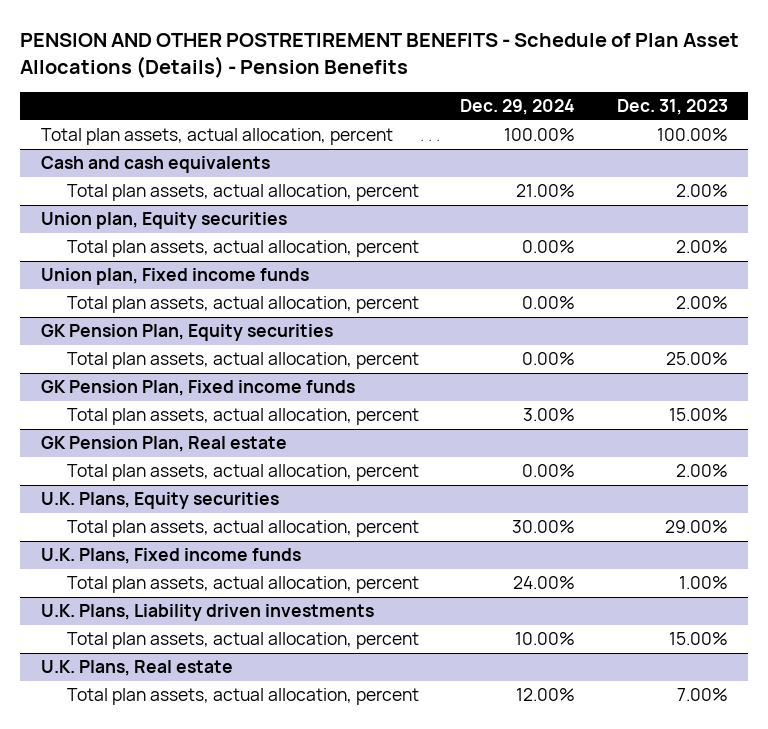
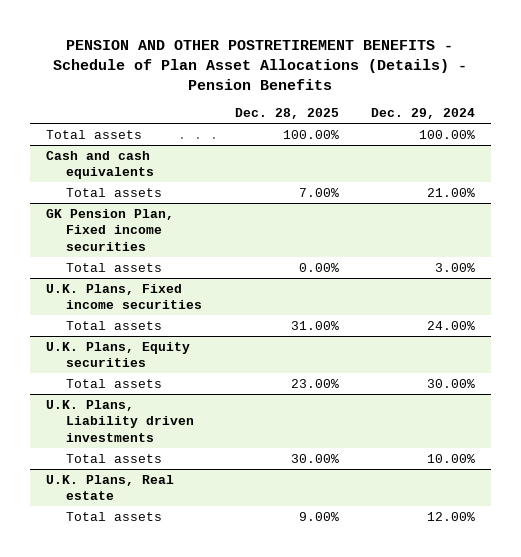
- | Dec. 29, 2024 | Dec. 31, 2023
+ | Dec. 28, 2025 | Dec. 29, 2024
- Total plan assets, actual allocation, percent | 100.00% | 100.00%
+ Total assets | 100.00% | 100.00%
@ Cash and cash equivalents
- Total plan assets, actual allocation, percent | 21.00% | 2.00%
- Union plan, Equity securities
- Total plan assets, actual allocation, percent | 0.00% | 2.00%
- Union plan, Fixed income funds
- Total plan assets, actual allocation, percent | 0.00% | 2.00%
- GK Pension Plan, Equity securities
- Total plan assets, actual allocation, percent | 0.00% | 25.00%
- GK Pension Plan, Fixed income funds
- Total plan assets, actual allocation, percent | 3.00% | 15.00%
- GK Pension Plan, Real estate
- Total plan assets, actual allocation, percent | 0.00% | 2.00%
@ Cash and cash equivalents
+ Total assets | 7.00% | 21.00%
+ GK Pension Plan, Fixed income securities
+ Total assets | 0.00% | 3.00%
+ U.K. Plans, Fixed income securities
+ Total assets | 31.00% | 24.00%
@ U.K. Plans, Equity securities
- Total plan assets, actual allocation, percent | 30.00% | 29.00%
- U.K. Plans, Fixed income funds
- Total plan assets, actual allocation, percent | 24.00% | 1.00%
@ U.K. Plans, Equity securities
+ Total assets | 23.00% | 30.00%
@ U.K. Plans, Liability driven investments
- Total plan assets, actual allocation, percent | 10.00% | 15.00%
+ Total assets | 30.00% | 10.00%
@ U.K. Plans, Real estate
- Total plan assets, actual allocation, percent | 12.00% | 7.00%
+ Total assets | 9.00% | 12.00%

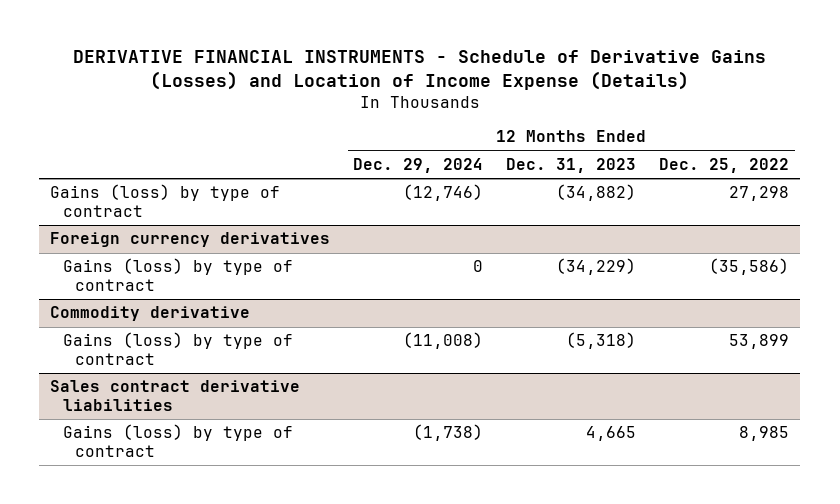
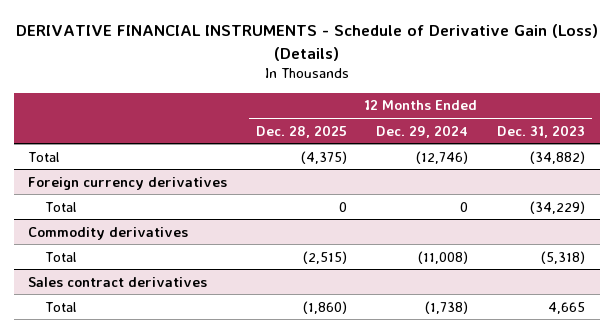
- DERIVATIVE FINANCIAL INSTRUMENTS - Schedule of Derivative Gains (Losses) and Location of Income Expense (Details)
+ DERIVATIVE FINANCIAL INSTRUMENTS - Schedule of Derivative Gain (Loss) (Details)
- | 12 Months Ended Dec. 29, 2024 | 12 Months Ended Dec. 31, 2023 | 12 Months Ended Dec. 25, 2022
+ | 12 Months Ended Dec. 28, 2025 | 12 Months Ended Dec. 29, 2024 | 12 Months Ended Dec. 31, 2023
- Gains (loss) by type of contract | (12,746) | (34,882) | 27,298
+ Total | (4,375) | (12,746) | (34,882)
@ Foreign currency derivatives
- Gains (loss) by type of contract | 0 | (34,229) | (35,586)
- Commodity derivative
- Gains (loss) by type of contract | (11,008) | (5,318) | 53,899
- Sales contract derivative liabilities
- Gains (loss) by type of contract | (1,738) | 4,665 | 8,985
@ Foreign currency derivatives
+ Total | 0 | 0 | (34,229)
+ Commodity derivatives
+ Total | (2,515) | (11,008) | (5,318)
+ Sales contract derivatives
+ Total | (1,860) | (1,738) | 4,665

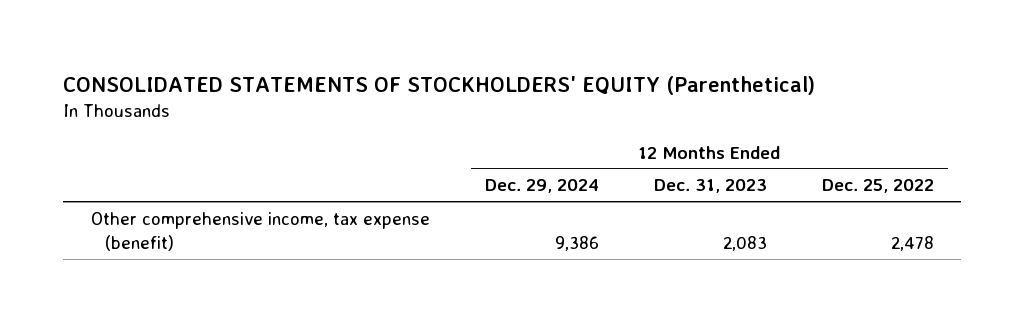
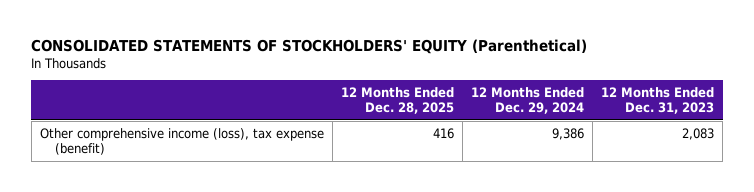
- | 12 Months Ended Dec. 29, 2024 | 12 Months Ended Dec. 31, 2023 | 12 Months Ended Dec. 25, 2022
+ | 12 Months Ended Dec. 28, 2025 | 12 Months Ended Dec. 29, 2024 | 12 Months Ended Dec. 31, 2023
- Other comprehensive income, tax expense (benefit) | 9,386 | 2,083 | 2,478
+ Other comprehensive income (loss), tax expense (benefit) | 416 | 9,386 | 2,083

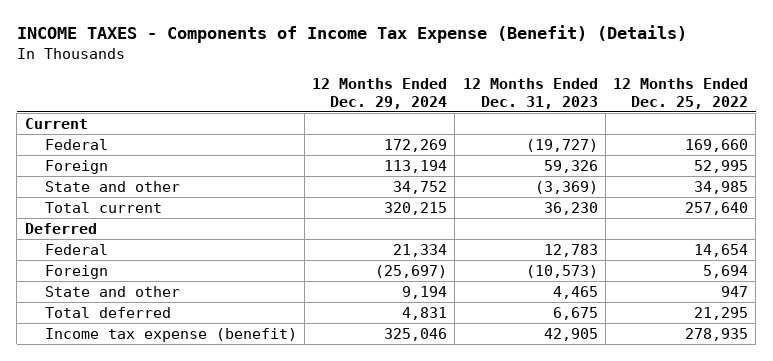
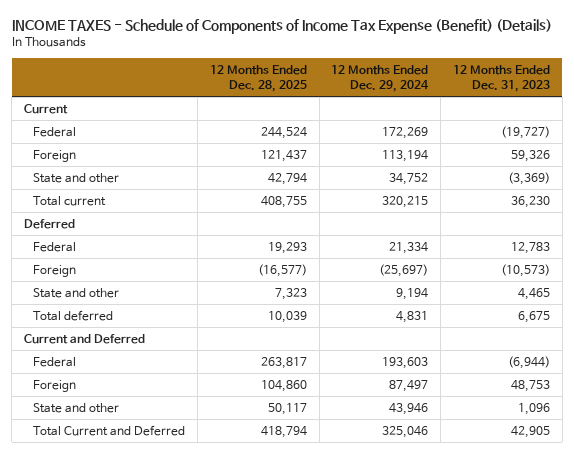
- INCOME TAXES - Components of Income Tax Expense (Benefit) (Details)
+ INCOME TAXES - Schedule of Components of Income Tax Expense (Benefit) (Details)
- | 12 Months Ended Dec. 29, 2024 | 12 Months Ended Dec. 31, 2023 | 12 Months Ended Dec. 25, 2022
+ | 12 Months Ended Dec. 28, 2025 | 12 Months Ended Dec. 29, 2024 | 12 Months Ended Dec. 31, 2023
- Income tax expense (benefit) | 325,046 | 42,905 | 278,935
+ Current and Deferred
+ Federal | 263,817 | 193,603 | (6,944)
+ Foreign | 104,860 | 87,497 | 48,753
+ State and other | 50,117 | 43,946 | 1,096
+ Total Current and Deferred | 418,794 | 325,046 | 42,905

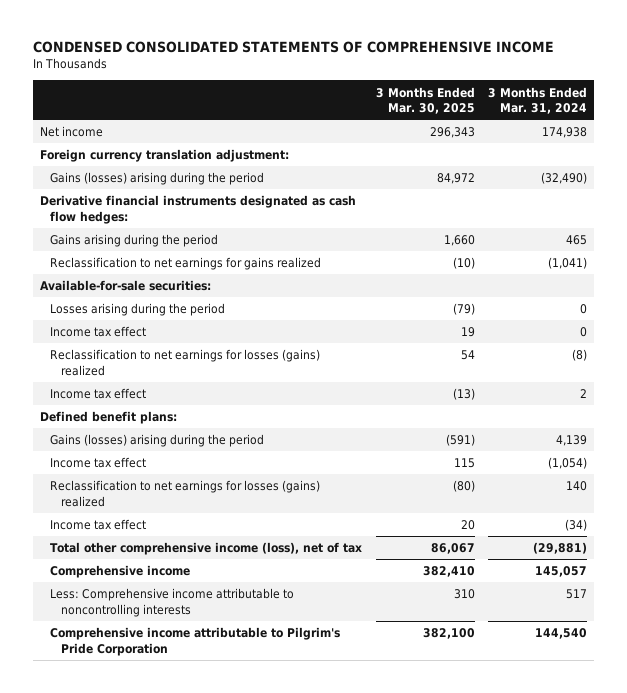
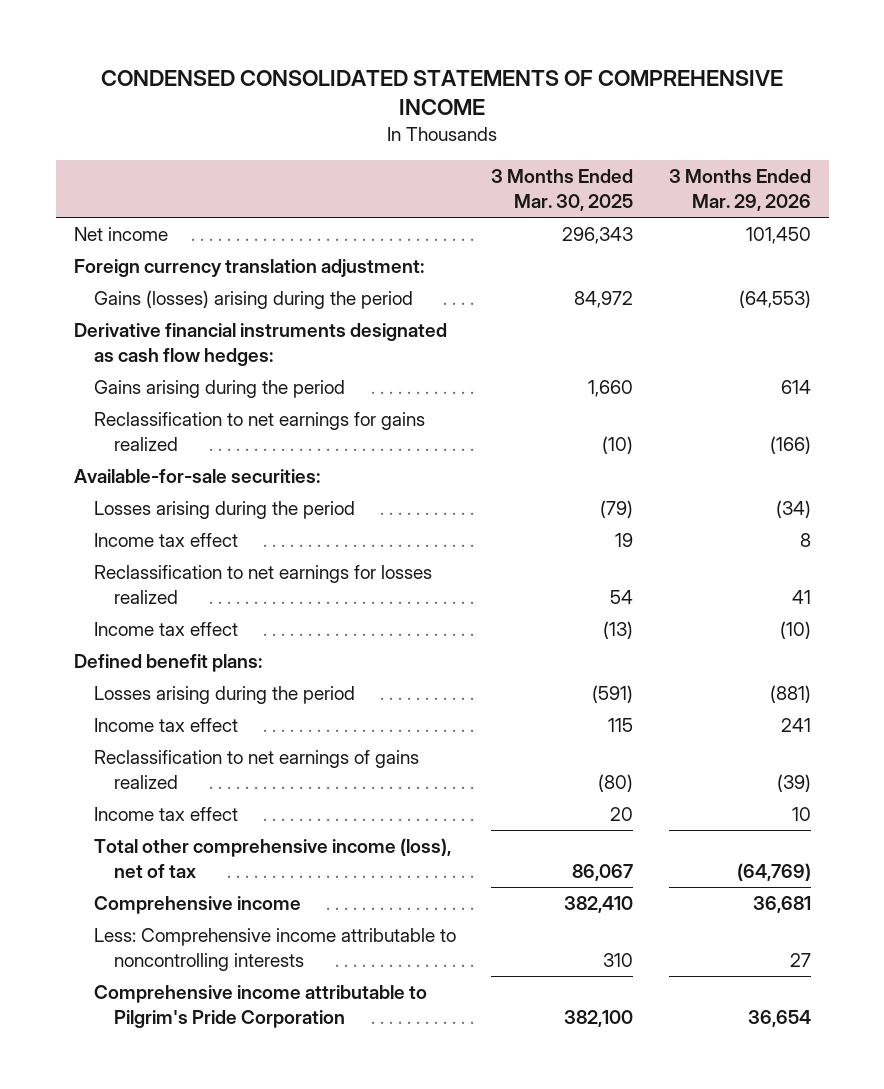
- | 3 Months Ended Mar. 30, 2025 | 3 Months Ended Mar. 31, 2024
+ | 3 Months Ended Mar. 30, 2025 | 3 Months Ended Mar. 29, 2026
- Reclassification to net earnings for losses (gains) realized | 54 | (8)
+ Reclassification to net earnings for losses realized | 54 | 41
- Gains (losses) arising during the period | (591) | 4,139
+ Losses arising during the period | (591) | (881)
- Reclassification to net earnings for losses (gains) realized | (80) | 140
+ Reclassification to net earnings of gains realized | (80) | (39)

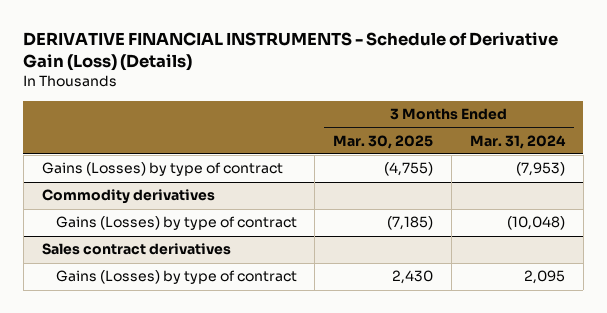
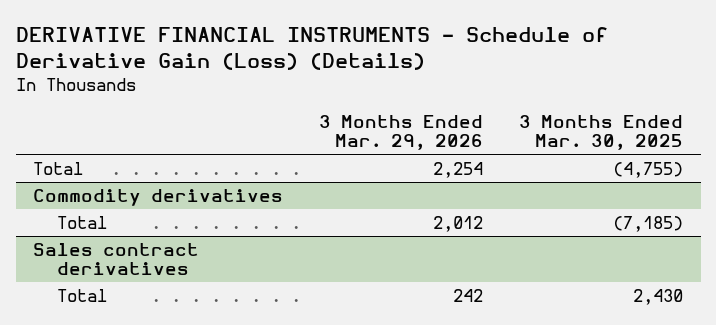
- | 3 Months Ended Mar. 30, 2025 | 3 Months Ended Mar. 31, 2024
+ | 3 Months Ended Mar. 29, 2026 | 3 Months Ended Mar. 30, 2025
- Gains (Losses) by type of contract | (4,755) | (7,953)
+ Total | 2,254 | (4,755)
@ Commodity derivatives
- Gains (Losses) by type of contract | (7,185) | (10,048)
+ Total | 2,012 | (7,185)
@ Sales contract derivatives
- Gains (Losses) by type of contract | 2,430 | 2,095
+ Total | 242 | 2,430

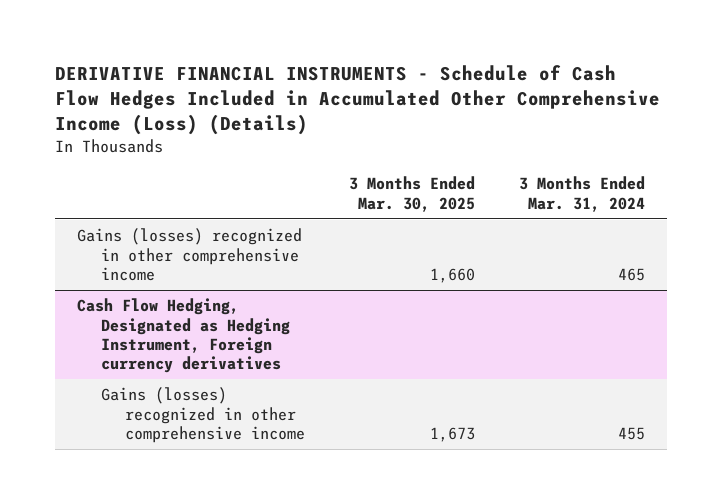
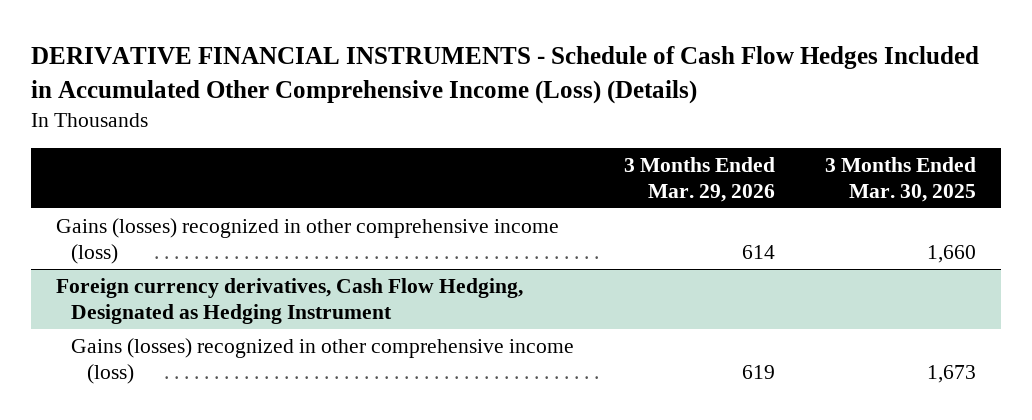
- | 3 Months Ended Mar. 30, 2025 | 3 Months Ended Mar. 31, 2024
+ | 3 Months Ended Mar. 29, 2026 | 3 Months Ended Mar. 30, 2025
- Gains (losses) recognized in other comprehensive income | 1,660 | 465
- Cash Flow Hedging, Designated as Hedging Instrument, Foreign currency derivatives
- Gains (losses) recognized in other comprehensive income | 1,673 | 455
+ Gains (losses) recognized in other comprehensive income (loss) | 614 | 1,660
+ Foreign currency derivatives, Cash Flow Hedging, Designated as Hedging Instrument
+ Gains (losses) recognized in other comprehensive income (loss) | 619 | 1,673

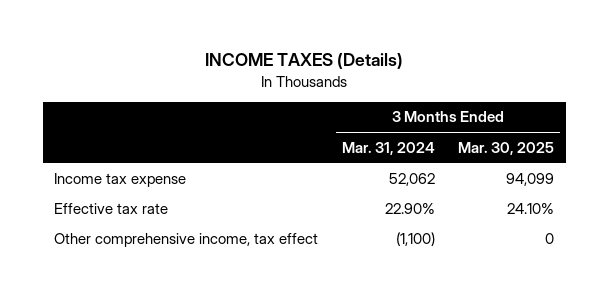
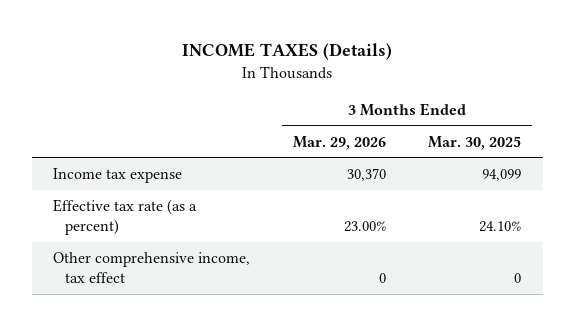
- | 3 Months Ended Mar. 31, 2024 | 3 Months Ended Mar. 30, 2025
+ | 3 Months Ended Mar. 29, 2026 | 3 Months Ended Mar. 30, 2025
- Effective tax rate | 22.90% | 24.10%
+ Effective tax rate (as a percent) | 23.00% | 24.10%

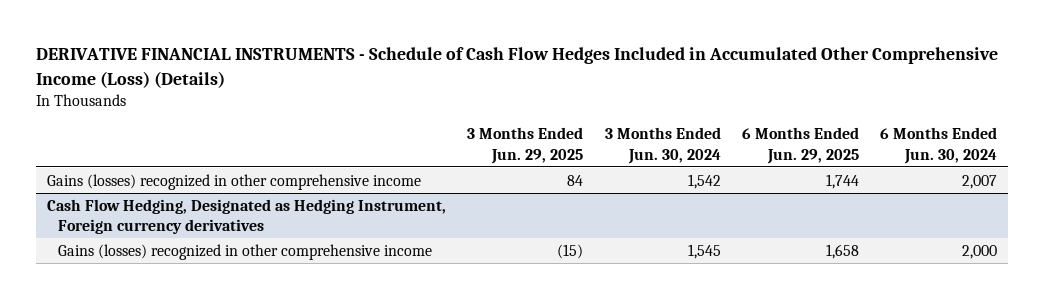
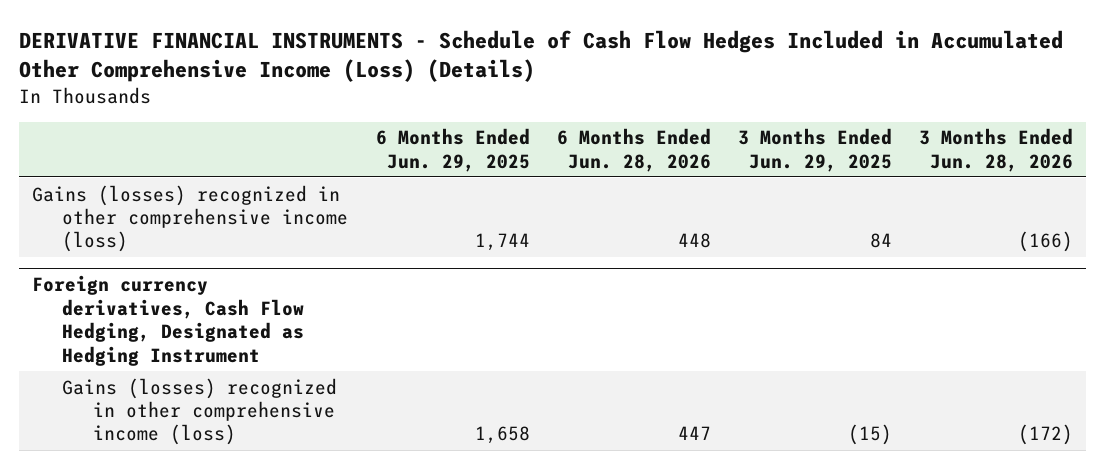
- | 3 Months Ended Jun. 29, 2025 | 3 Months Ended Jun. 30, 2024 | 6 Months Ended Jun. 29, 2025 | 6 Months Ended Jun. 30, 2024
+ | 6 Months Ended Jun. 29, 2025 | 6 Months Ended Jun. 28, 2026 | 3 Months Ended Jun. 29, 2025 | 3 Months Ended Jun. 28, 2026
- Gains (losses) recognized in other comprehensive income | 84 | 1,542 | 1,744 | 2,007
- Cash Flow Hedging, Designated as Hedging Instrument, Foreign currency derivatives
- Gains (losses) recognized in other comprehensive income | (15) | 1,545 | 1,658 | 2,000
+ Gains (losses) recognized in other comprehensive income (loss) | 1,744 | 448 | 84 | (166)
+ Foreign currency derivatives, Cash Flow Hedging, Designated as Hedging Instrument
+ Gains (losses) recognized in other comprehensive income (loss) | 1,658 | 447 | (15) | (172)

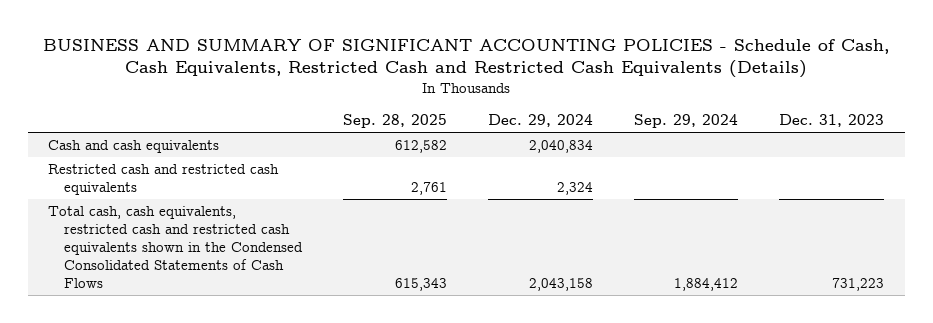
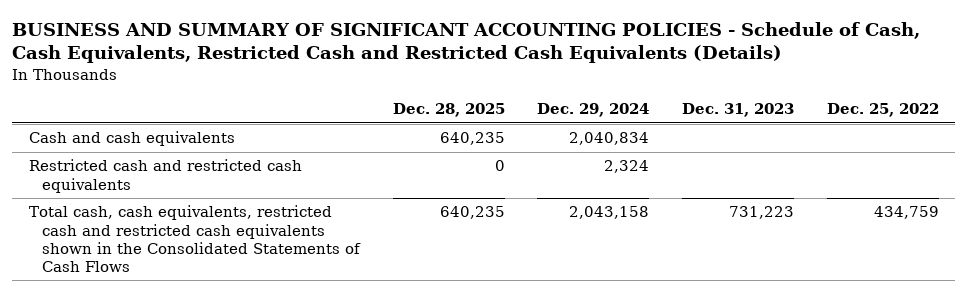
- | Sep. 28, 2025 | Dec. 29, 2024 | Sep. 29, 2024 | Dec. 31, 2023
+ | Dec. 28, 2025 | Dec. 29, 2024 | Dec. 31, 2023 | Dec. 25, 2022
- Total cash, cash equivalents, restricted cash and restricted cash equivalents shown in the Condensed Consolidated Statements of Cash Flows | 615,343 | 2,043,158 | 1,884,412 | 731,223
+ Total cash, cash equivalents, restricted cash and restricted cash equivalents shown in the Consolidated Statements of Cash Flows | 640,235 | 2,043,158 | 731,223 | 434,759

